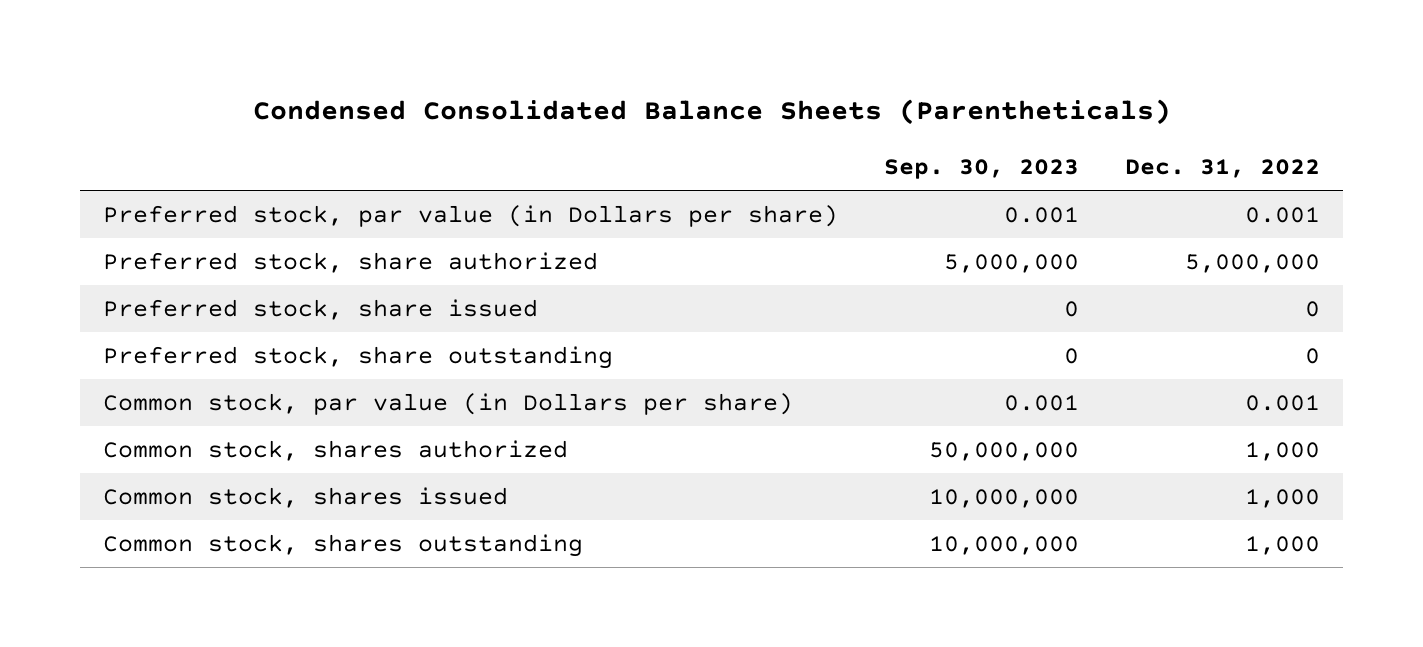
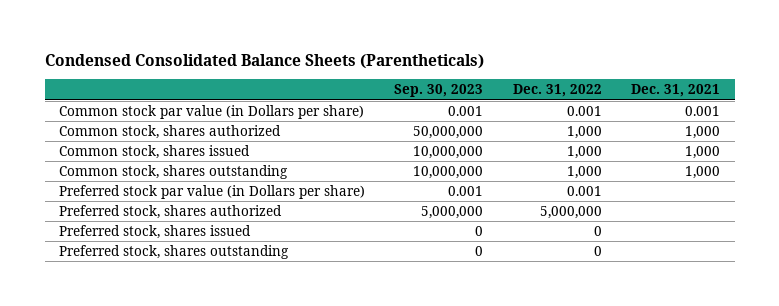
- | Sep. 30, 2023 | Dec. 31, 2022
+ | Sep. 30, 2023 | Dec. 31, 2022 | Dec. 31, 2021
- Preferred stock, par value (in Dollars per share) | 0.001 | 0.001
- Preferred stock, share authorized | 5,000,000 | 5,000,000
- Preferred stock, share issued | 0 | 0
- Preferred stock, share outstanding | 0 | 0
- Common stock, par value (in Dollars per share) | 0.001 | 0.001
+ Common stock par value (in Dollars per share) | 0.001 | 0.001 | 0.001
+ Preferred stock par value (in Dollars per share) | 0.001 | 0.001 |
+ Preferred stock, shares authorized | 5,000,000 | 5,000,000 |
+ Preferred stock, shares issued | 0 | 0 |
+ Preferred stock, shares outstanding | 0 | 0 |

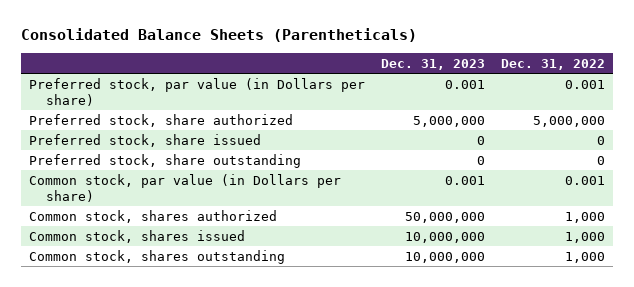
- Condensed Consolidated Balance Sheets (Parentheticals)
+ Consolidated Balance Sheets (Parentheticals)
- | Sep. 30, 2023 | Dec. 31, 2022 | Dec. 31, 2021
+ | Dec. 31, 2023 | Dec. 31, 2022
- Common stock par value (in Dollars per share) | 0.001 | 0.001 | 0.001
+ Preferred stock, par value (in Dollars per share) | 0.001 | 0.001
+ Preferred stock, share authorized | 5,000,000 | 5,000,000
+ Preferred stock, share issued | 0 | 0
+ Preferred stock, share outstanding | 0 | 0
+ Common stock, par value (in Dollars per share) | 0.001 | 0.001
- Preferred stock par value (in Dollars per share) | 0.001 | 0.001 |
- Preferred stock, shares authorized | 5,000,000 | 5,000,000 |
- Preferred stock, shares issued | 0 | 0 |
- Preferred stock, shares outstanding | 0 | 0 |

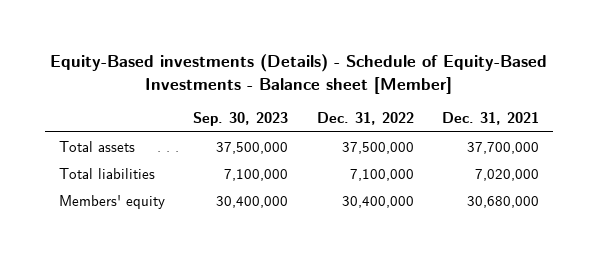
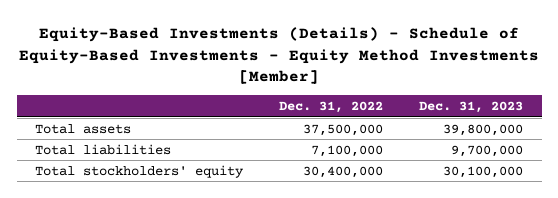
- Equity-Based investments (Details) - Schedule of Equity-Based Investments - Balance sheet [Member]
+ Equity-Based Investments (Details) - Schedule of Equity-Based Investments - Equity Method Investments [Member]
- | Sep. 30, 2023 | Dec. 31, 2022 | Dec. 31, 2021
+ | Dec. 31, 2022 | Dec. 31, 2023
- Members' equity | 30,400,000 | 30,400,000 | 30,680,000
+ Total stockholders' equity | 30,400,000 | 30,100,000

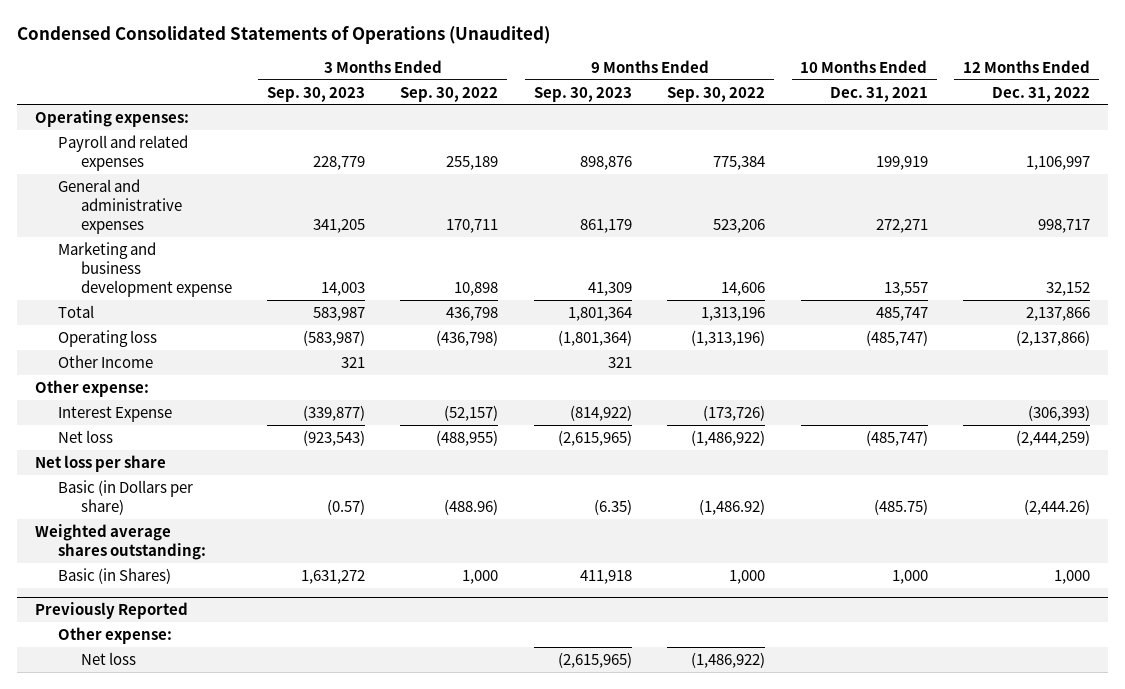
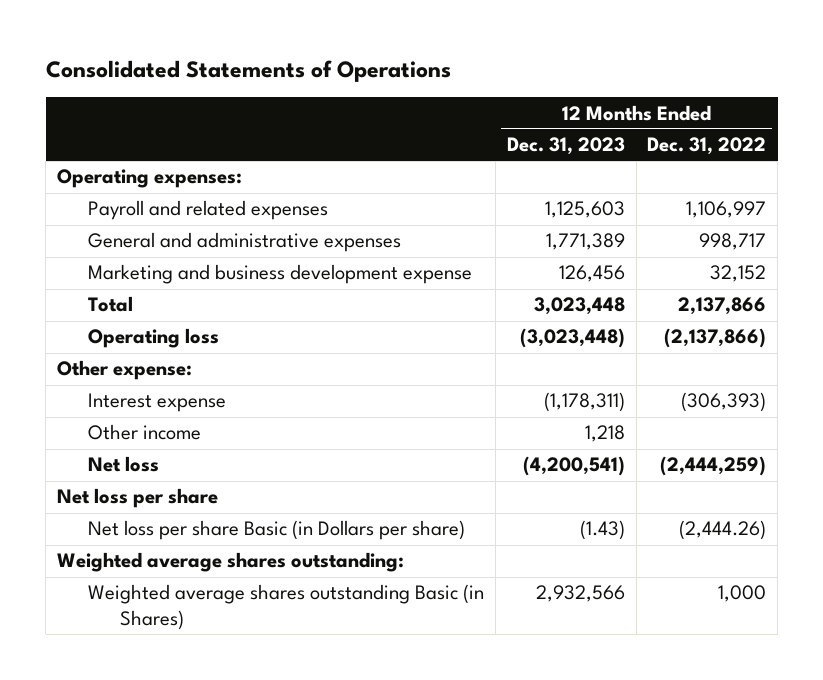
- Condensed Consolidated Statements of Operations (Unaudited)
+ Consolidated Statements of Operations
- | 3 Months Ended Sep. 30, 2023 | 3 Months Ended Sep. 30, 2022 | 9 Months Ended Sep. 30, 2023 | 9 Months Ended Sep. 30, 2022 | 10 Months Ended Dec. 31, 2021 | 12 Months Ended Dec. 31, 2022
+ | 12 Months Ended Dec. 31, 2023 | 12 Months Ended Dec. 31, 2022
- Other Income | 321 | | 321 | | |
- Interest Expense | (339,877) | (52,157) | (814,922) | (173,726) | | (306,393)
+ Interest expense | (1,178,311) | (306,393)
+ Other income | 1,218 |
- Basic (in Dollars per share) | (0.57) | (488.96) | (6.35) | (1,486.92) | (485.75) | (2,444.26)
+ Net loss per share Basic (in Dollars per share) | (1.43) | (2,444.26)
- Basic (in Shares) | 1,631,272 | 1,000 | 411,918 | 1,000 | 1,000 | 1,000
- Previously Reported
- Other expense:
- Net loss | | | (2,615,965) | (1,486,922) | |
+ Weighted average shares outstanding Basic (in Shares) | 2,932,566 | 1,000

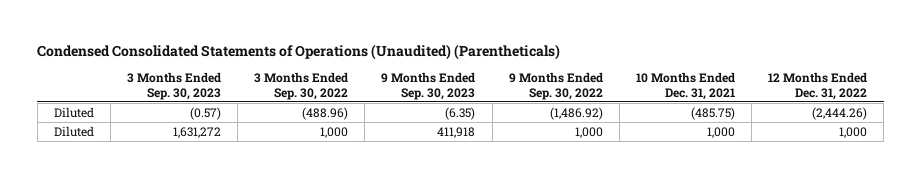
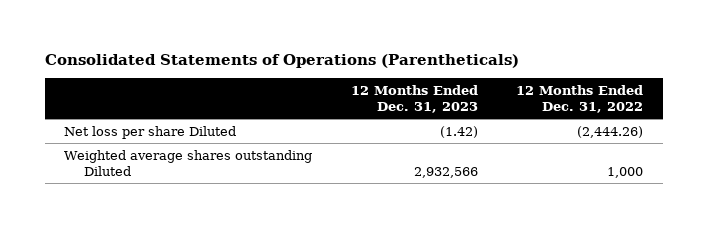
- Condensed Consolidated Statements of Operations (Unaudited) (Parentheticals)
+ Consolidated Statements of Operations (Parentheticals)
- | 3 Months Ended Sep. 30, 2023 | 3 Months Ended Sep. 30, 2022 | 9 Months Ended Sep. 30, 2023 | 9 Months Ended Sep. 30, 2022 | 10 Months Ended Dec. 31, 2021 | 12 Months Ended Dec. 31, 2022
+ | 12 Months Ended Dec. 31, 2023 | 12 Months Ended Dec. 31, 2022
- Diluted | (0.57) | (488.96) | (6.35) | (1,486.92) | (485.75) | (2,444.26)
- Diluted | 1,631,272 | 1,000 | 411,918 | 1,000 | 1,000 | 1,000
+ Net loss per share Diluted | (1.42) | (2,444.26)
+ Weighted average shares outstanding Diluted | 2,932,566 | 1,000

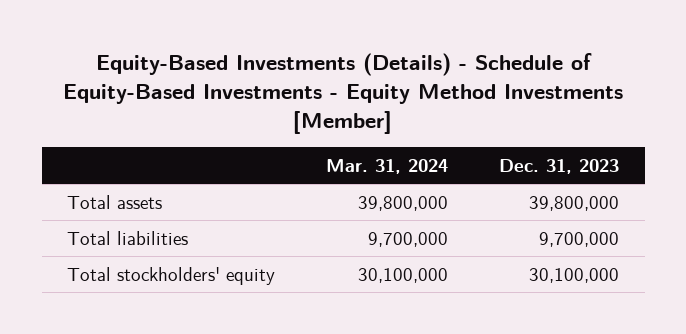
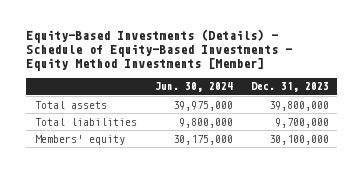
- | Mar. 31, 2024 | Dec. 31, 2023
+ | Jun. 30, 2024 | Dec. 31, 2023
- Total stockholders' equity | 30,100,000 | 30,100,000
+ Members' equity | 30,175,000 | 30,100,000

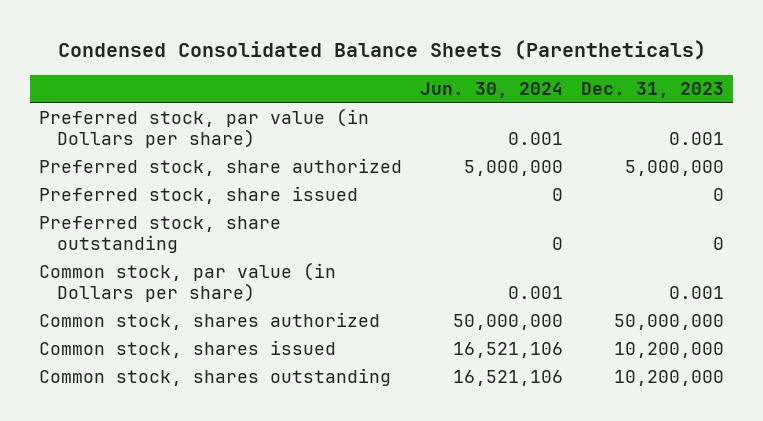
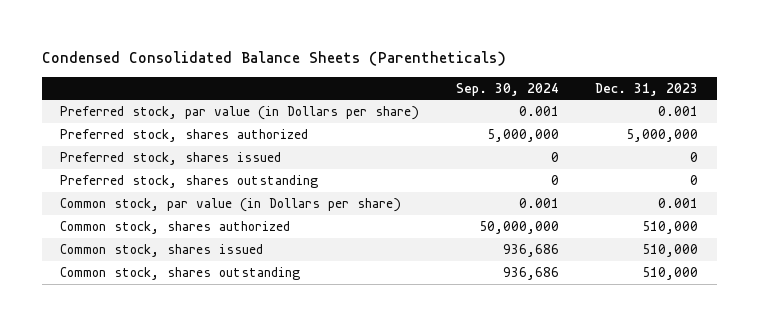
- | Jun. 30, 2024 | Dec. 31, 2023
+ | Sep. 30, 2024 | Dec. 31, 2023
- Preferred stock, share authorized | 5,000,000 | 5,000,000
- Preferred stock, share issued | 0 | 0
- Preferred stock, share outstanding | 0 | 0
+ Preferred stock, shares authorized | 5,000,000 | 5,000,000
+ Preferred stock, shares issued | 0 | 0
+ Preferred stock, shares outstanding | 0 | 0
- Common stock, shares authorized | 50,000,000 | 50,000,000
- Common stock, shares issued | 16,521,106 | 10,200,000
- Common stock, shares outstanding | 16,521,106 | 10,200,000
+ Common stock, shares authorized | 50,000,000 | 510,000
+ Common stock, shares issued | 936,686 | 510,000
+ Common stock, shares outstanding | 936,686 | 510,000

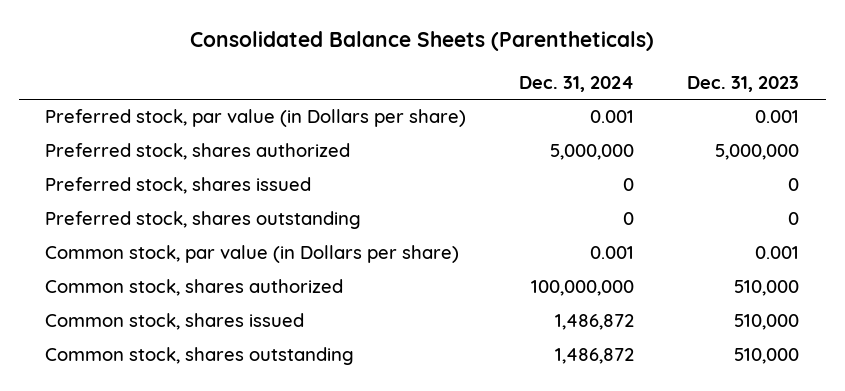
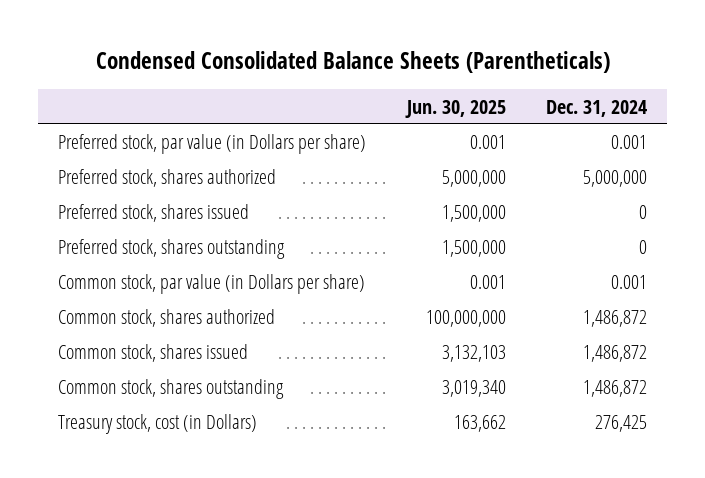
- Consolidated Balance Sheets (Parentheticals)
+ Condensed Consolidated Balance Sheets (Parentheticals)
- | Dec. 31, 2024 | Dec. 31, 2023
+ | Jun. 30, 2025 | Dec. 31, 2024
- Common stock, shares authorized | 100,000,000 | 510,000
+ Common stock, shares authorized | 100,000,000 | 1,486,872
+ Treasury stock, cost (in Dollars) | 163,662 | 276,425

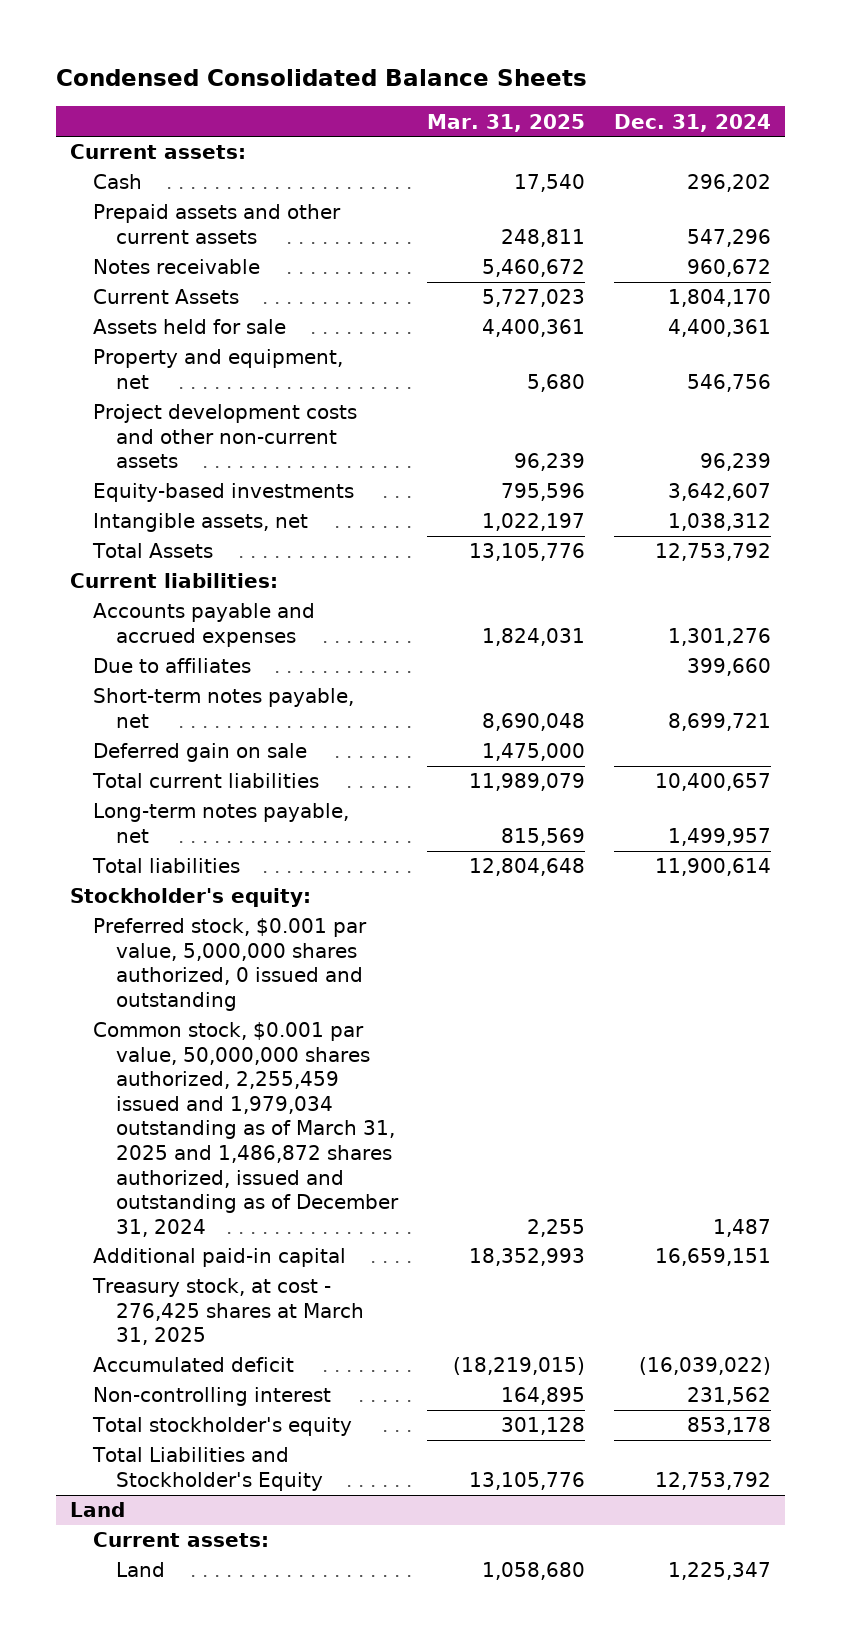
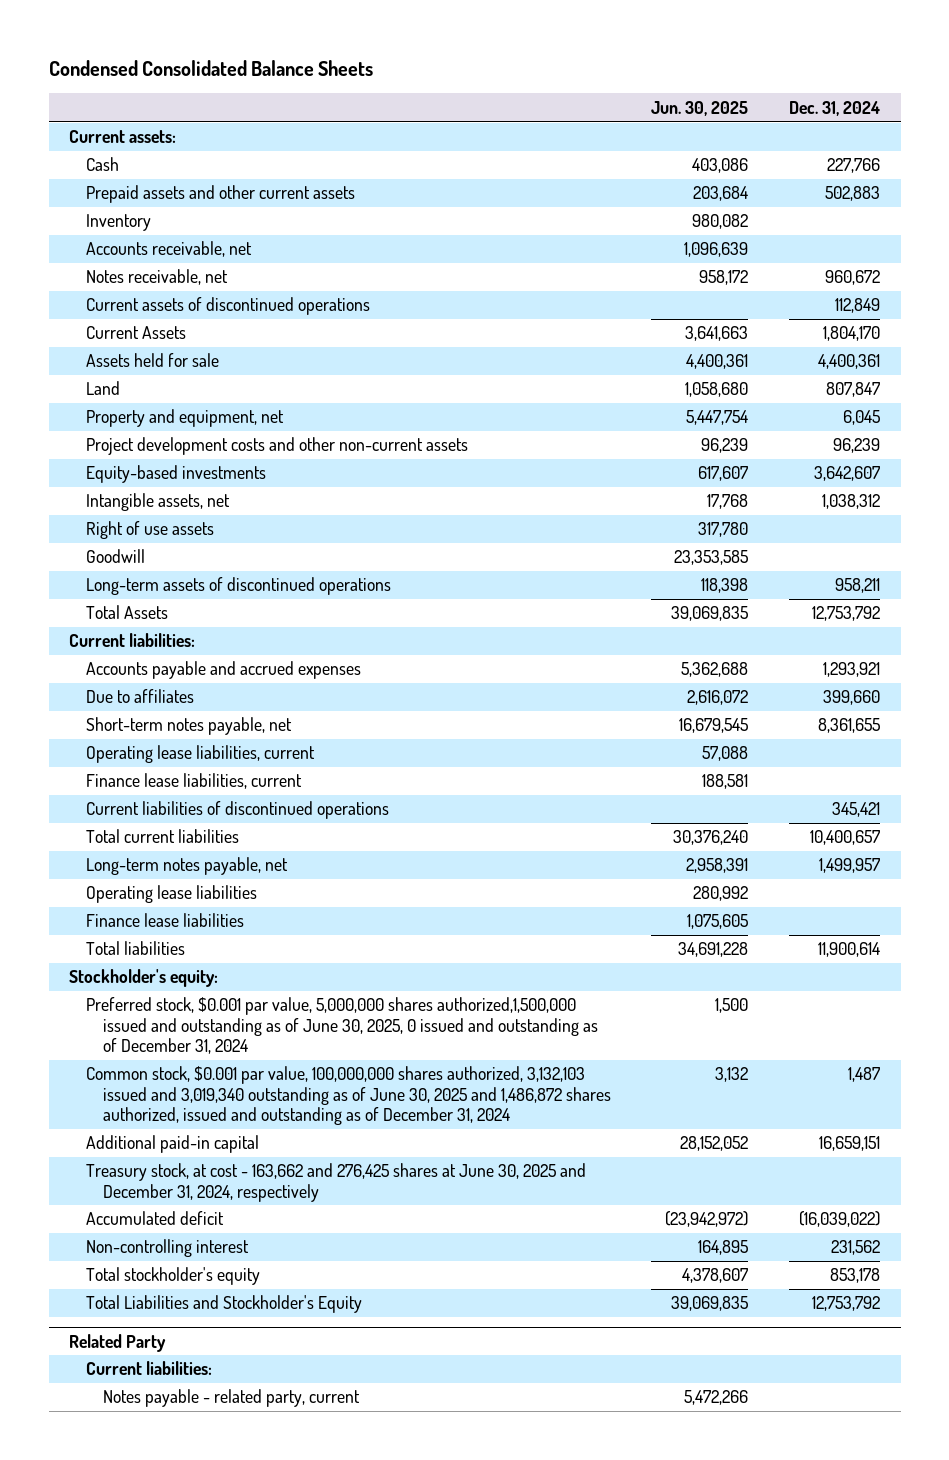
- | Mar. 31, 2025 | Dec. 31, 2024
+ | Jun. 30, 2025 | Dec. 31, 2024
- Cash | 17,540 | 296,202
- Prepaid assets and other current assets | 248,811 | 547,296
- Notes receivable | 5,460,672 | 960,672
+ Cash | 403,086 | 227,766
+ Prepaid assets and other current assets | 203,684 | 502,883
+ Inventory | 980,082 |
+ Accounts receivable, net | 1,096,639 |
+ Notes receivable, net | 958,172 | 960,672
+ Current assets of discontinued operations | | 112,849
- Property and equipment, net | 5,680 | 546,756
+ Land | 1,058,680 | 807,847
+ Property and equipment, net | 5,447,754 | 6,045
+ Right of use assets | 317,780 |
+ Goodwill | 23,353,585 |
+ Long-term assets of discontinued operations | 118,398 | 958,211
- Accounts payable and accrued expenses | 1,824,031 | 1,301,276
+ Accounts payable and accrued expenses | 5,362,688 | 1,293,921
- Short-term notes payable, net | 8,690,048 | 8,699,721
- Deferred gain on sale | 1,475,000 |
+ Short-term notes payable, net | 16,679,545 | 8,361,655
+ Operating lease liabilities, current | 57,088 |
+ Finance lease liabilities, current | 188,581 |
+ Current liabilities of discontinued operations | | 345,421
+ Operating lease liabilities | 280,992 |
+ Finance lease liabilities | 1,075,605 |
- Preferred stock, $0.001 par value, 5,000,000 shares authorized, 0 issued and outstanding
- Common stock, $0.001 par value, 50,000,000 shares authorized, 2,255,459 issued and 1,979,034 outstanding as of March 31, 2025 and 1,486,872 shares authorized, issued and outstanding as of December 31, 2024 | 2,255 | 1,487
+ Preferred stock, $0.001 par value, 5,000,000 shares authorized,1,500,000 issued and outstanding as of June 30, 2025, 0 issued and outstanding as of December 31, 2024 | 1,500 |
+ Common stock, $0.001 par value, 100,000,000 shares authorized, 3,132,103 issued and 3,019,340 outstanding as of June 30, 2025 and 1,486,872 shares authorized, issued and outstanding as of December 31, 2024 | 3,132 | 1,487
- Treasury stock, at cost - 276,425 shares at March 31, 2025
+ Treasury stock, at cost - 163,662 and 276,425 shares at June 30, 2025 and December 31, 2024, respectively
- Land
- Current assets:
- Land | 1,058,680 | 1,225,347
+ Related Party
+ Current liabilities:
+ Notes payable - related party, current | 5,472,266 |

